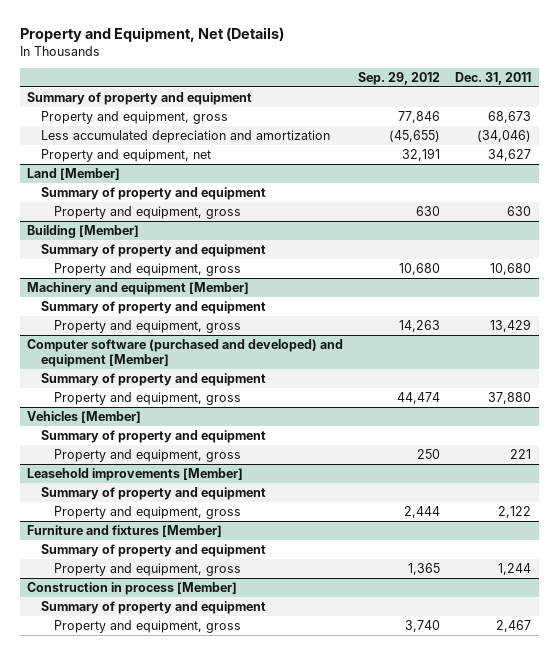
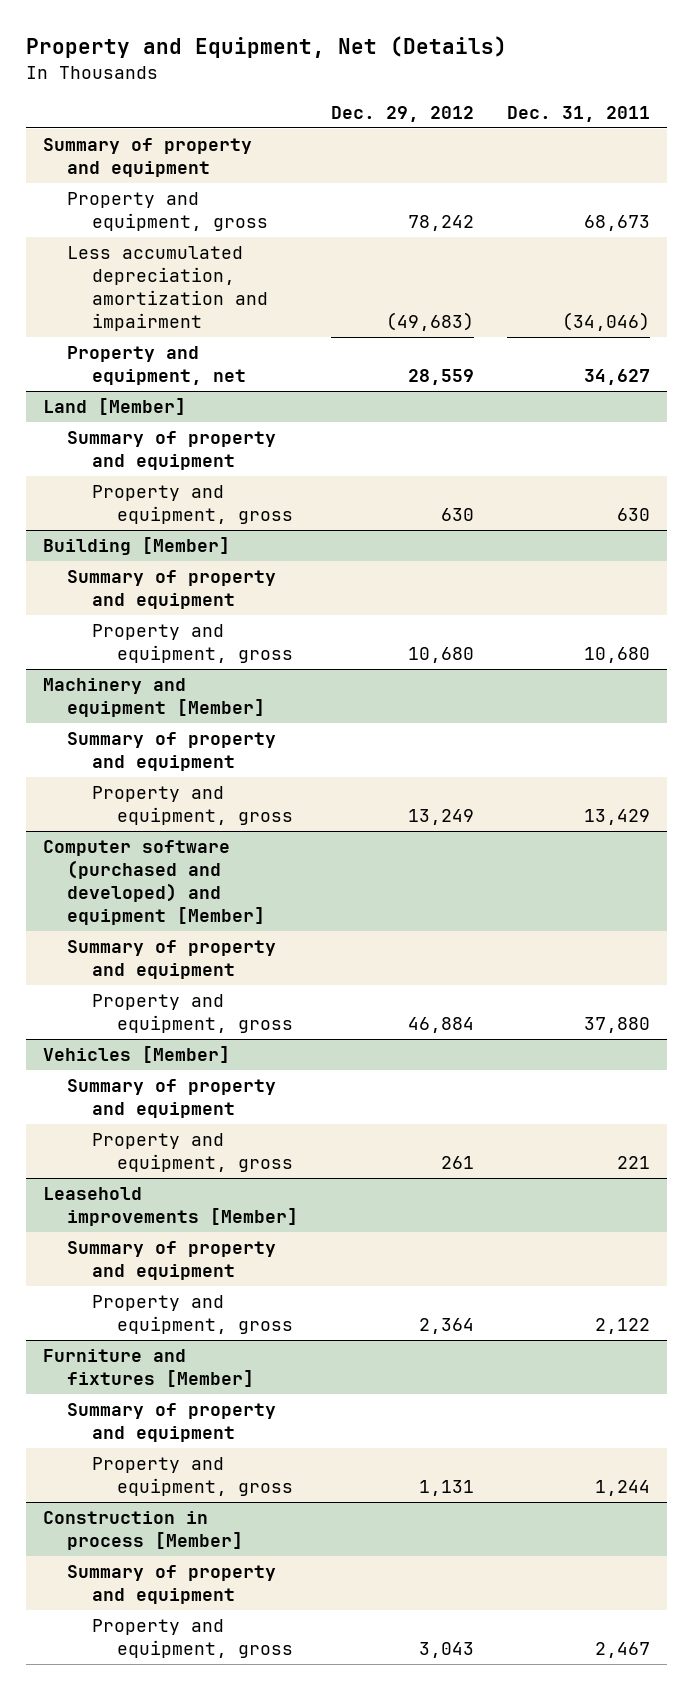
- | Sep. 29, 2012 | Dec. 31, 2011
+ | Dec. 29, 2012 | Dec. 31, 2011
- Less accumulated depreciation and amortization | (45,655) | (34,046)
+ Less accumulated depreciation, amortization and impairment | (49,683) | (34,046)

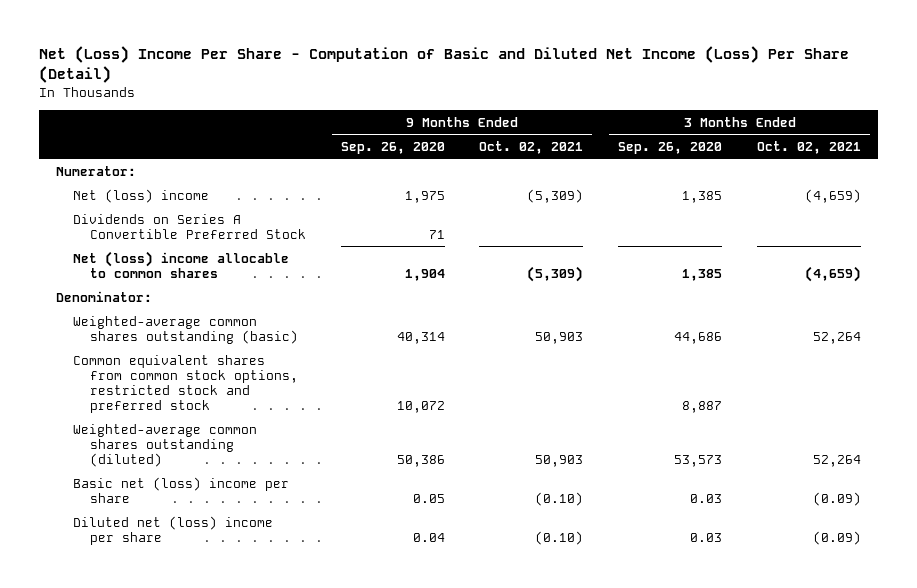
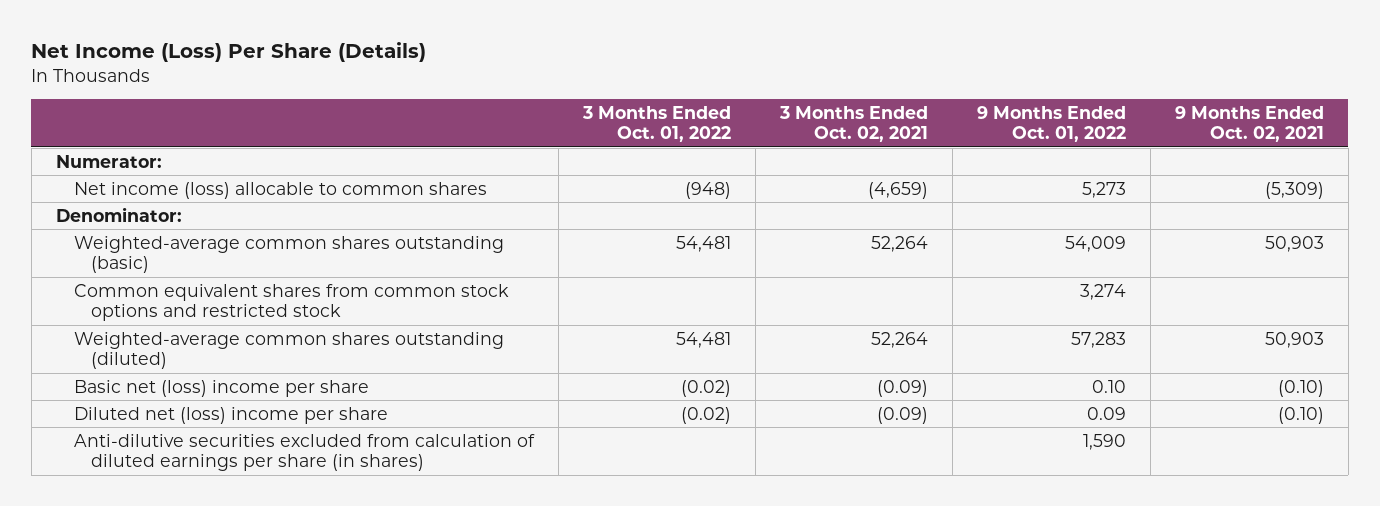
- Net (Loss) Income Per Share - Computation of Basic and Diluted Net Income (Loss) Per Share (Detail)
+ Net Income (Loss) Per Share (Details)
- | 9 Months Ended Sep. 26, 2020 | 9 Months Ended Oct. 02, 2021 | 3 Months Ended Sep. 26, 2020 | 3 Months Ended Oct. 02, 2021
+ | 3 Months Ended Oct. 01, 2022 | 3 Months Ended Oct. 02, 2021 | 9 Months Ended Oct. 01, 2022 | 9 Months Ended Oct. 02, 2021
- Net (loss) income | 1,975 | (5,309) | 1,385 | (4,659)
- Dividends on Series A Convertible Preferred Stock | 71 | | |
- Net (loss) income allocable to common shares | 1,904 | (5,309) | 1,385 | (4,659)
+ Net income (loss) allocable to common shares | (948) | (4,659) | 5,273 | (5,309)
- Common equivalent shares from common stock options, restricted stock and preferred stock | 10,072 | | 8,887 |
+ Common equivalent shares from common stock options and restricted stock | | | 3,274 |
+ Anti-dilutive securities excluded from calculation of diluted earnings per share (in shares) | | | 1,590 |

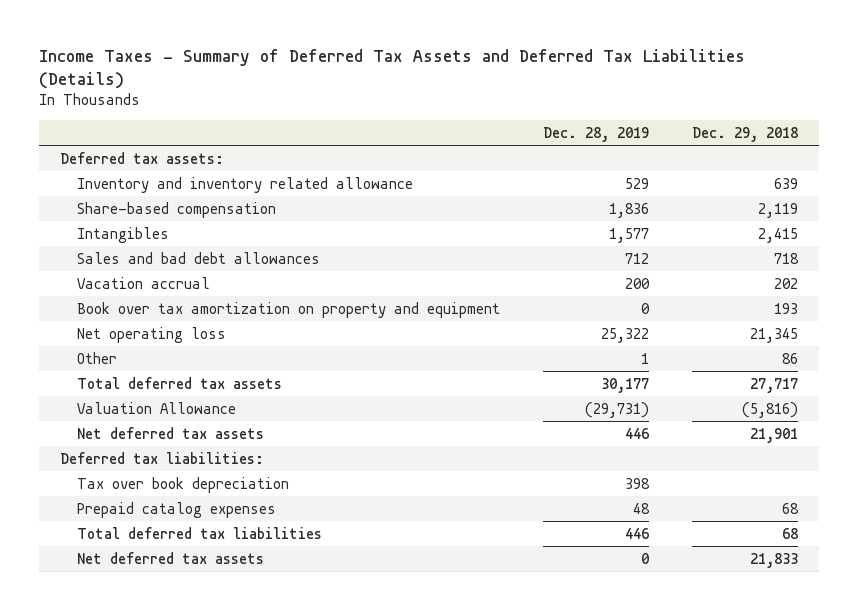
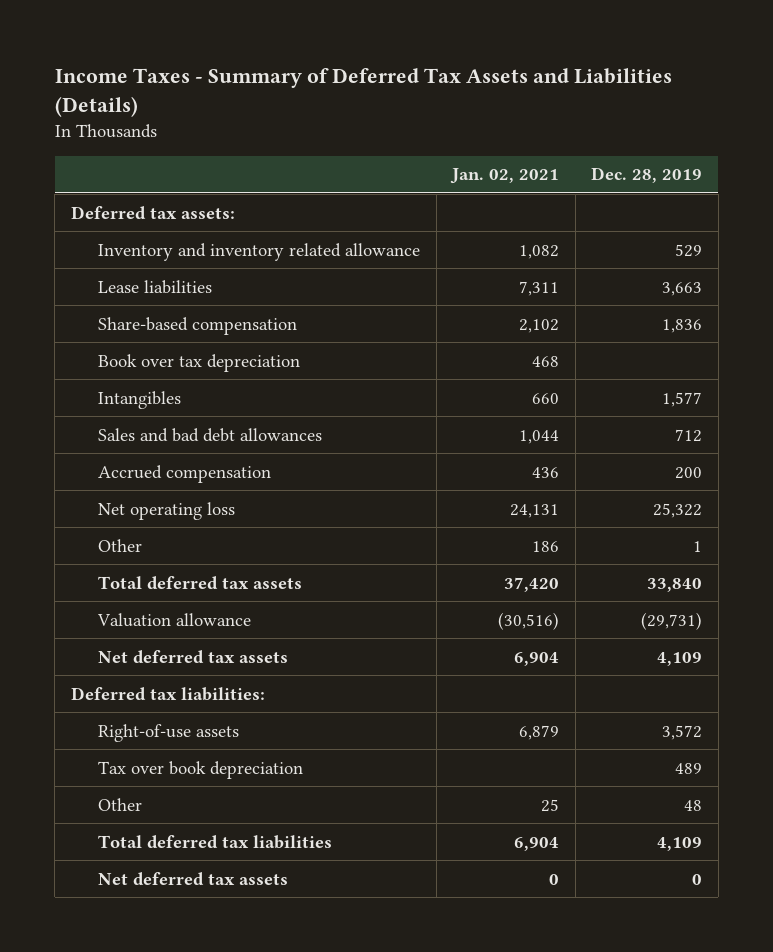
- Income Taxes - Summary of Deferred Tax Assets and Deferred Tax Liabilities (Details)
+ Income Taxes - Summary of Deferred Tax Assets and Liabilities (Details)
- | Dec. 28, 2019 | Dec. 29, 2018
+ | Jan. 02, 2021 | Dec. 28, 2019
+ Lease liabilities | 7,311 | 3,663
+ Book over tax depreciation | 468 |
- Vacation accrual | 200 | 202
- Book over tax amortization on property and equipment | 0 | 193
+ Accrued compensation | 436 | 200
- Total deferred tax assets | 30,177 | 27,717
- Valuation Allowance | (29,731) | (5,816)
- Net deferred tax assets | 446 | 21,901
+ Total deferred tax assets | 37,420 | 33,840
+ Valuation allowance | (30,516) | (29,731)
+ Net deferred tax assets | 6,904 | 4,109
- Tax over book depreciation | 398 |
- Prepaid catalog expenses | 48 | 68
- Total deferred tax liabilities | 446 | 68
+ Right-of-use assets | 6,879 | 3,572
+ Tax over book depreciation | | 489
+ Other | 25 | 48
+ Total deferred tax liabilities | 6,904 | 4,109

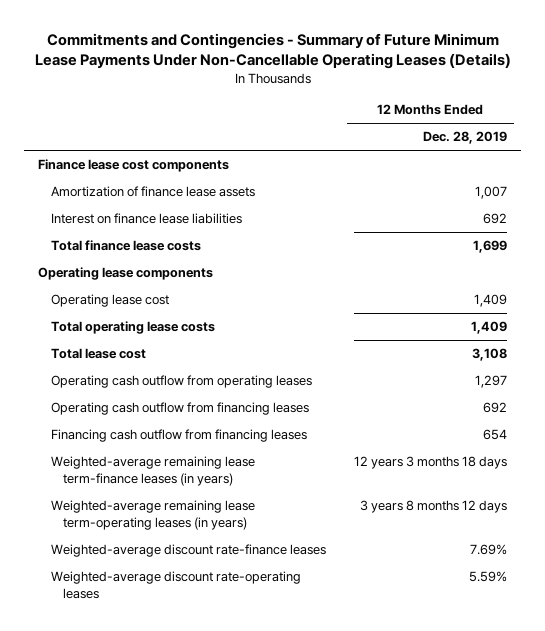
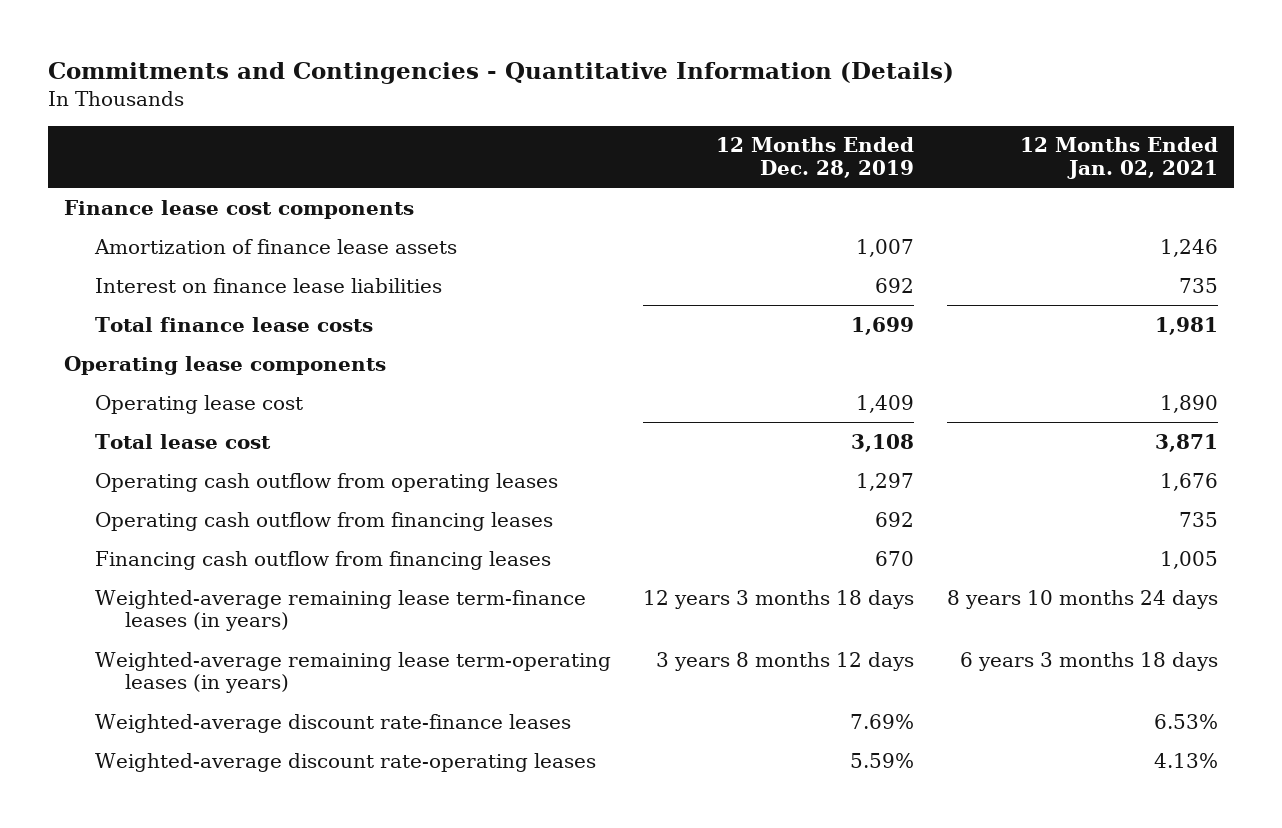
- Commitments and Contingencies - Summary of Future Minimum Lease Payments Under Non-Cancellable Operating Leases (Details)
+ Commitments and Contingencies - Quantitative Information (Details)
- | 12 Months Ended Dec. 28, 2019
+ | 12 Months Ended Dec. 28, 2019 | 12 Months Ended Jan. 02, 2021
- Total operating lease costs | 1,409
- Financing cash outflow from financing leases | 654
+ Financing cash outflow from financing leases | 670 | 1,005

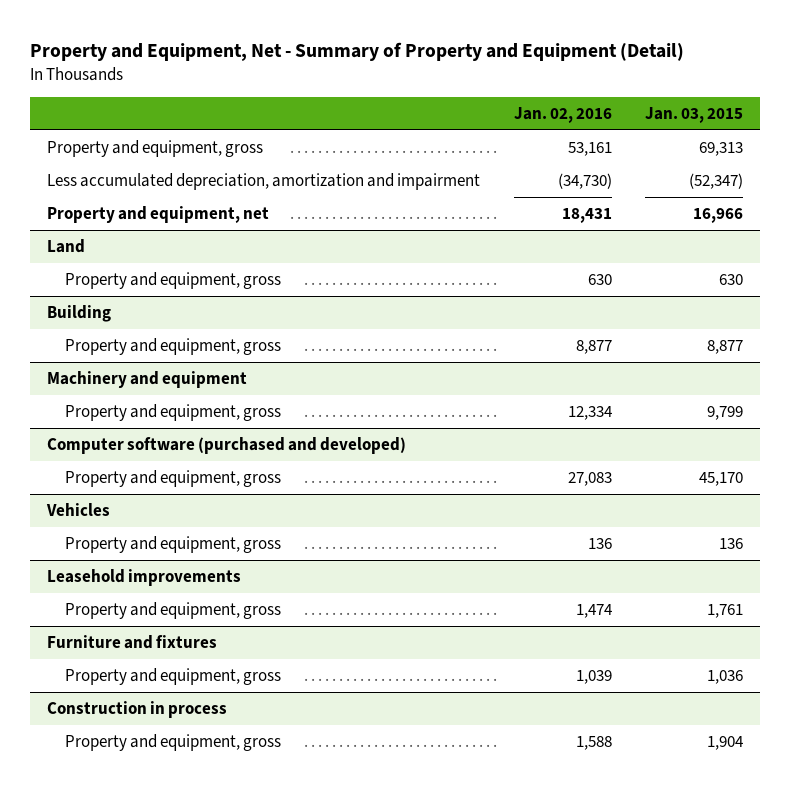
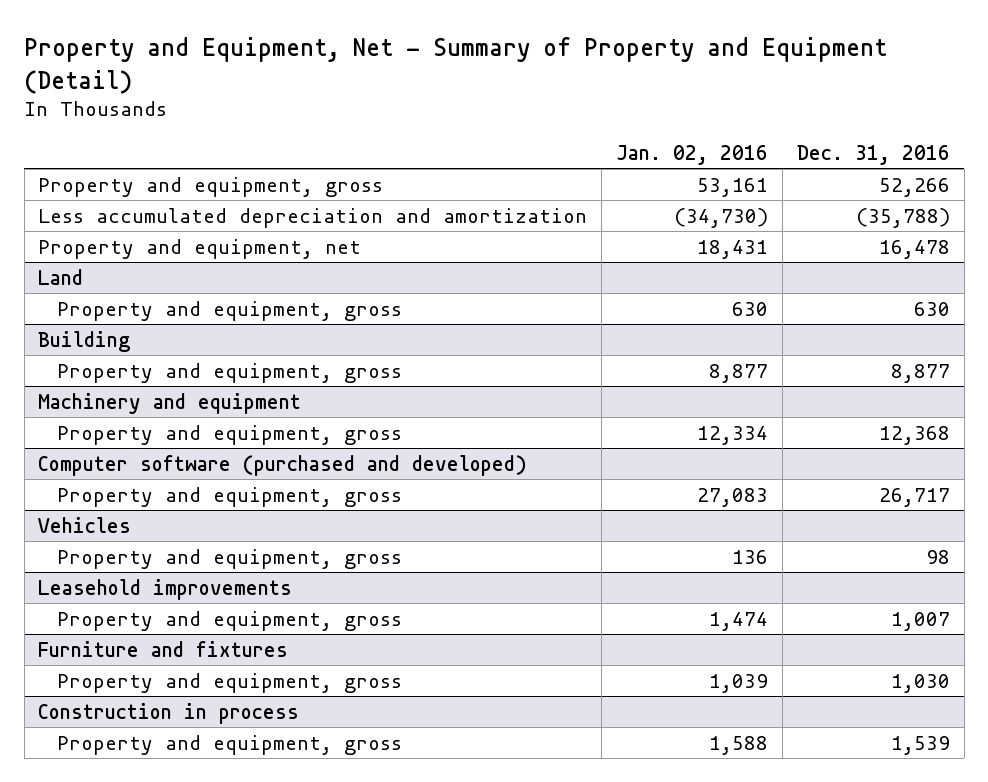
- | Jan. 02, 2016 | Jan. 03, 2015
+ | Jan. 02, 2016 | Dec. 31, 2016
- Less accumulated depreciation, amortization and impairment | (34,730) | (52,347)
+ Less accumulated depreciation and amortization | (34,730) | (35,788)

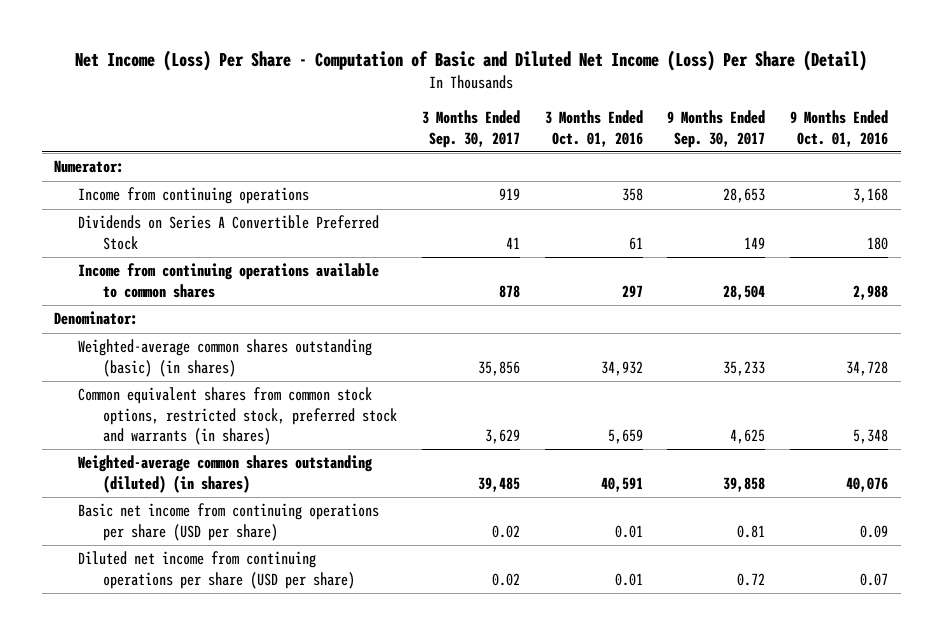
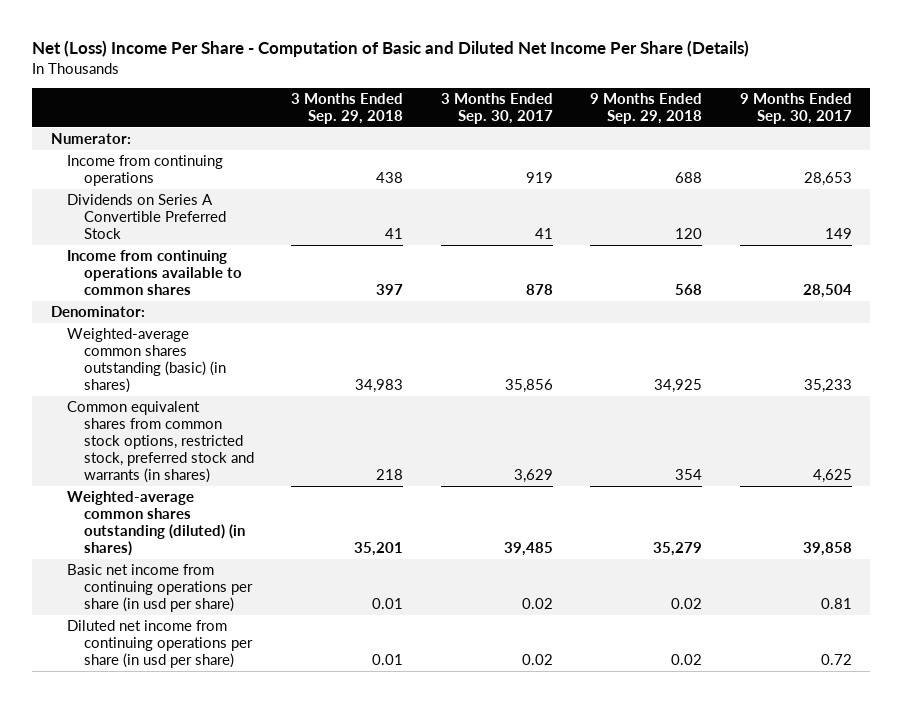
- Net Income (Loss) Per Share - Computation of Basic and Diluted Net Income (Loss) Per Share (Detail)
+ Net (Loss) Income Per Share - Computation of Basic and Diluted Net Income Per Share (Details)
- | 3 Months Ended Sep. 30, 2017 | 3 Months Ended Oct. 01, 2016 | 9 Months Ended Sep. 30, 2017 | 9 Months Ended Oct. 01, 2016
+ | 3 Months Ended Sep. 29, 2018 | 3 Months Ended Sep. 30, 2017 | 9 Months Ended Sep. 29, 2018 | 9 Months Ended Sep. 30, 2017
- Basic net income from continuing operations per share (USD per share) | 0.02 | 0.01 | 0.81 | 0.09
- Diluted net income from continuing operations per share (USD per share) | 0.02 | 0.01 | 0.72 | 0.07
+ Basic net income from continuing operations per share (in usd per share) | 0.01 | 0.02 | 0.02 | 0.81
+ Diluted net income from continuing operations per share (in usd per share) | 0.01 | 0.02 | 0.02 | 0.72

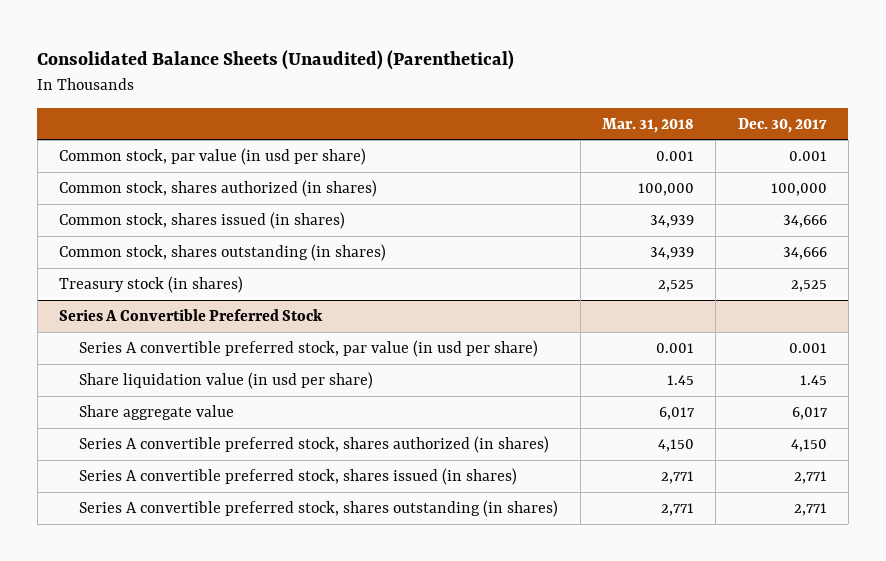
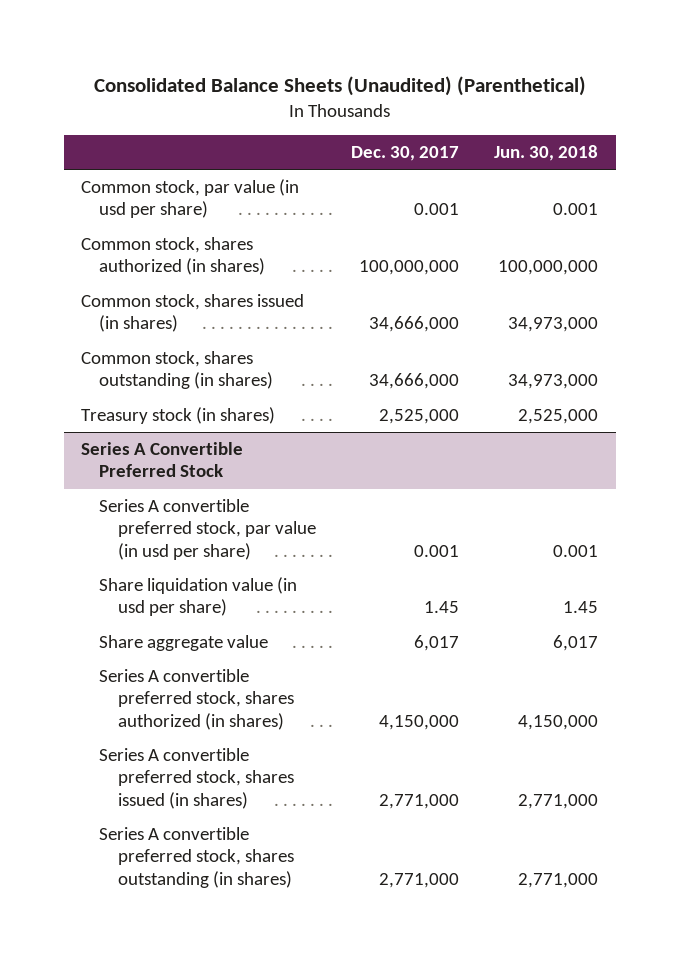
- | Mar. 31, 2018 | Dec. 30, 2017
+ | Dec. 30, 2017 | Jun. 30, 2018
- Common stock, shares authorized (in shares) | 100,000 | 100,000
- Common stock, shares issued (in shares) | 34,939 | 34,666
- Common stock, shares outstanding (in shares) | 34,939 | 34,666
- Treasury stock (in shares) | 2,525 | 2,525
+ Common stock, shares authorized (in shares) | 100,000,000 | 100,000,000
+ Common stock, shares issued (in shares) | 34,666,000 | 34,973,000
+ Common stock, shares outstanding (in shares) | 34,666,000 | 34,973,000
+ Treasury stock (in shares) | 2,525,000 | 2,525,000
@ Series A Convertible Preferred Stock
- Series A convertible preferred stock, shares authorized (in shares) | 4,150 | 4,150
- Series A convertible preferred stock, shares issued (in shares) | 2,771 | 2,771
- Series A convertible preferred stock, shares outstanding (in shares) | 2,771 | 2,771
+ Series A convertible preferred stock, shares authorized (in shares) | 4,150,000 | 4,150,000
+ Series A convertible preferred stock, shares issued (in shares) | 2,771,000 | 2,771,000
+ Series A convertible preferred stock, shares outstanding (in shares) | 2,771,000 | 2,771,000

